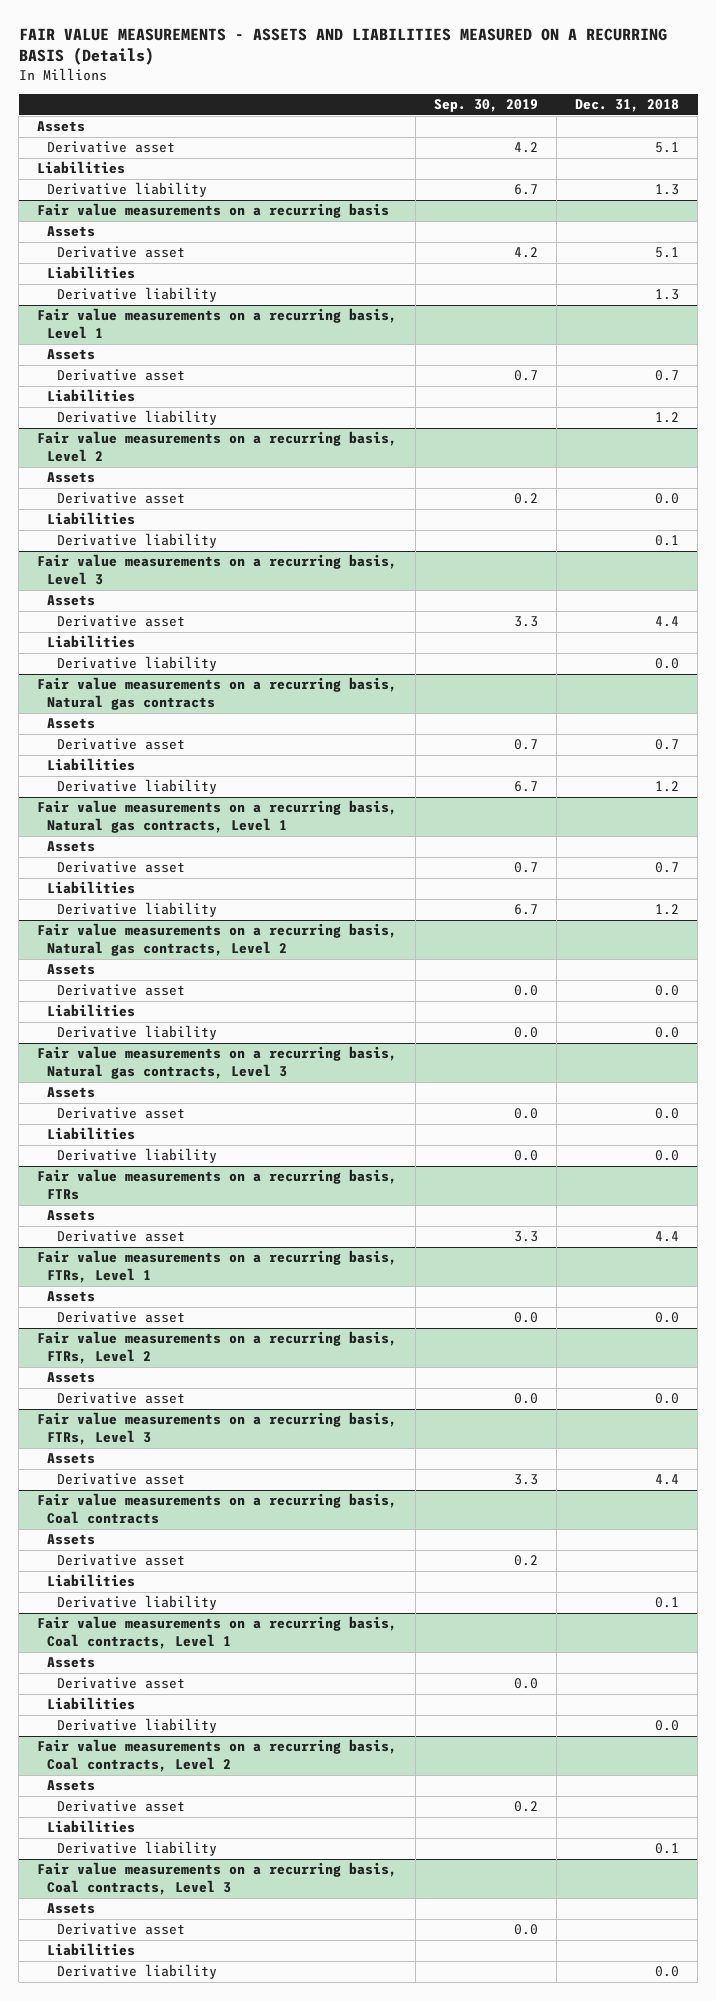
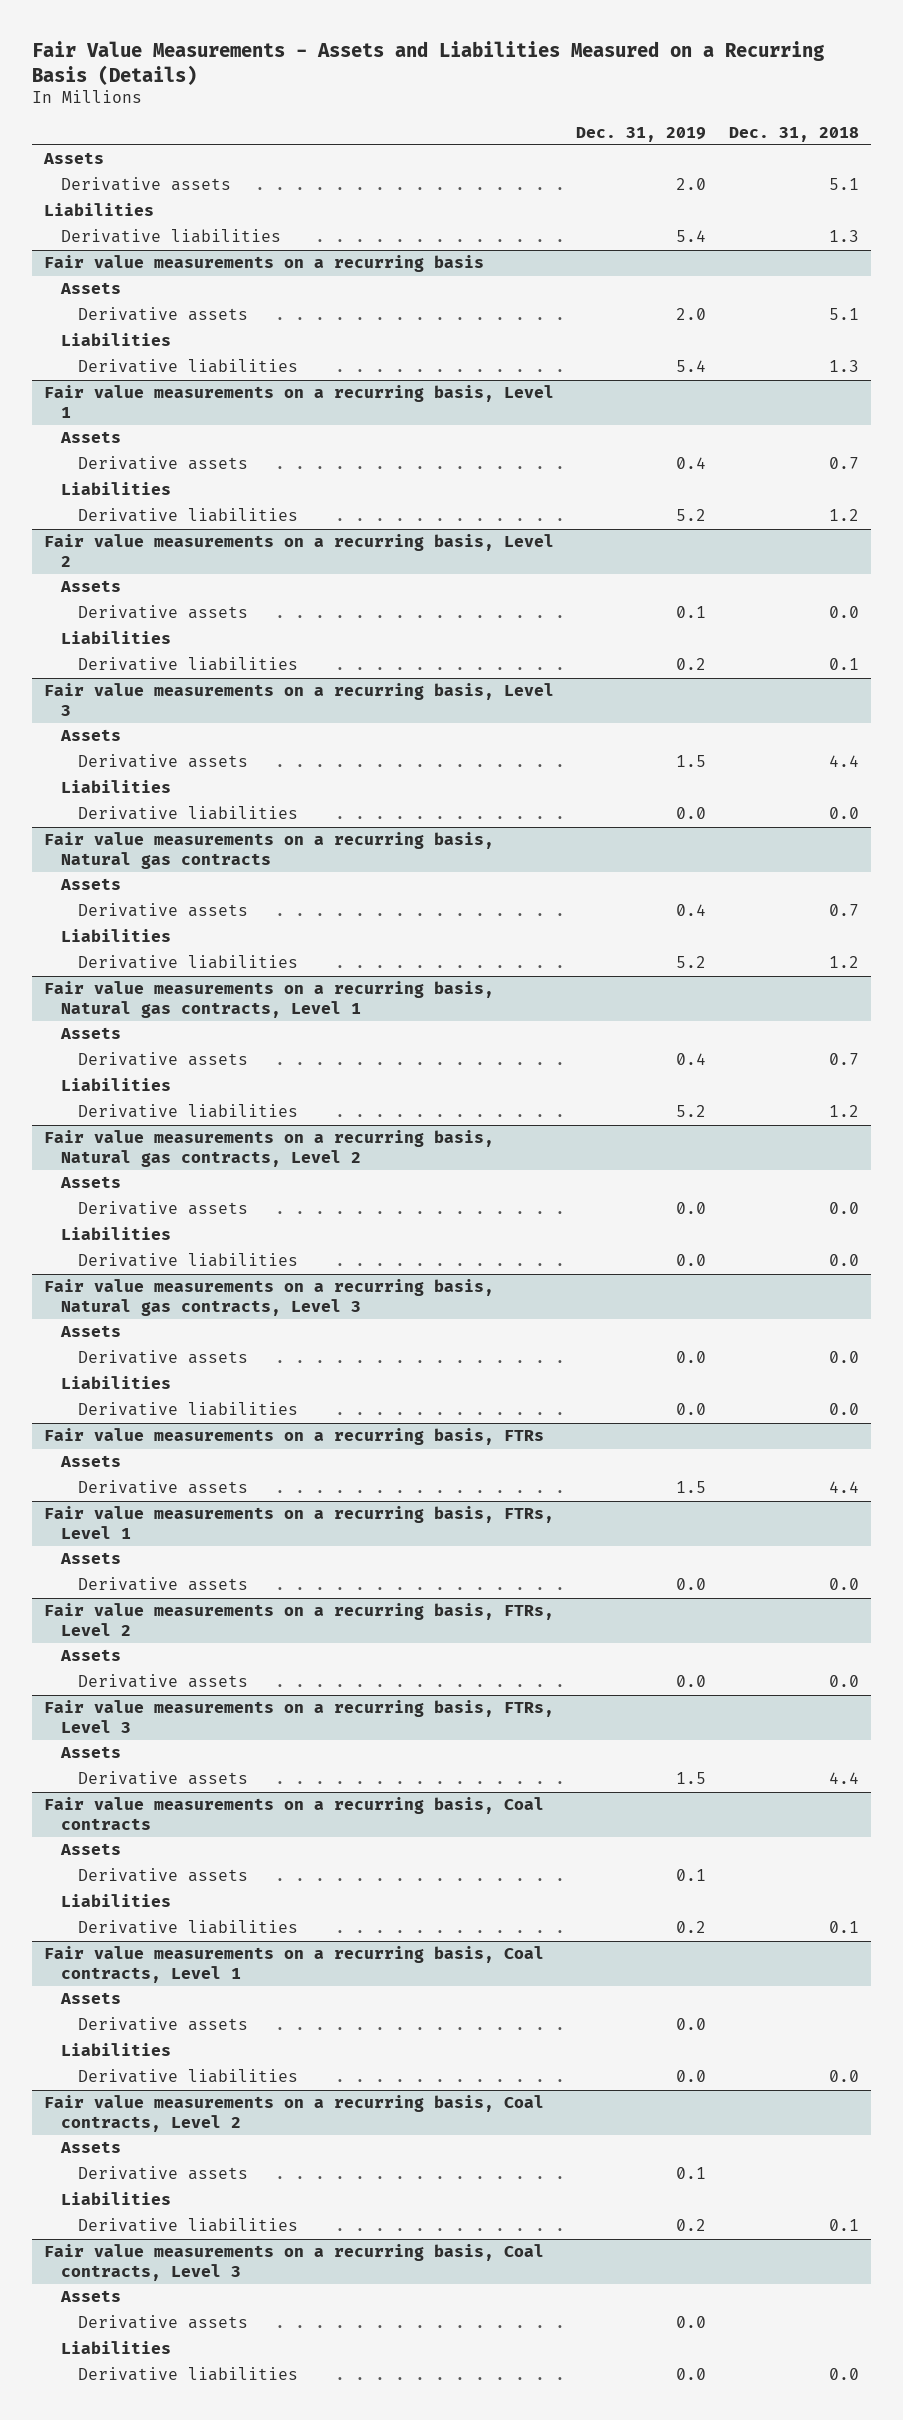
- FAIR VALUE MEASUREMENTS - ASSETS AND LIABILITIES MEASURED ON A RECURRING BASIS (Details)
+ Fair Value Measurements - Assets and Liabilities Measured on a Recurring Basis (Details)
- | Sep. 30, 2019 | Dec. 31, 2018
+ | Dec. 31, 2019 | Dec. 31, 2018
- Derivative asset | 4.2 | 5.1
+ Derivative assets | 2.0 | 5.1
- Derivative liability | 6.7 | 1.3
+ Derivative liabilities | 5.4 | 1.3
@ Fair value measurements on a recurring basis
- Derivative asset | 4.2 | 5.1
+ Derivative assets | 2.0 | 5.1
- Derivative liability | | 1.3
+ Derivative liabilities | 5.4 | 1.3
@ Fair value measurements on a recurring basis, Level 1
- Derivative asset | 0.7 | 0.7
+ Derivative assets | 0.4 | 0.7
- Derivative liability | | 1.2
+ Derivative liabilities | 5.2 | 1.2
@ Fair value measurements on a recurring basis, Level 2
- Derivative asset | 0.2 | 0.0
+ Derivative assets | 0.1 | 0.0
- Derivative liability | | 0.1
+ Derivative liabilities | 0.2 | 0.1
@ Fair value measurements on a recurring basis, Level 3
- Derivative asset | 3.3 | 4.4
+ Derivative assets | 1.5 | 4.4
- Derivative liability | | 0.0
+ Derivative liabilities | 0.0 | 0.0
@ Fair value measurements on a recurring basis, Natural gas contracts
- Derivative asset | 0.7 | 0.7
+ Derivative assets | 0.4 | 0.7
- Derivative liability | 6.7 | 1.2
+ Derivative liabilities | 5.2 | 1.2
@ Fair value measurements on a recurring basis, Natural gas contracts, Level 1
- Derivative asset | 0.7 | 0.7
+ Derivative assets | 0.4 | 0.7
- Derivative liability | 6.7 | 1.2
+ Derivative liabilities | 5.2 | 1.2
@ Fair value measurements on a recurring basis, Natural gas contracts, Level 2
- Derivative asset | 0.0 | 0.0
+ Derivative assets | 0.0 | 0.0
- Derivative liability | 0.0 | 0.0
+ Derivative liabilities | 0.0 | 0.0
@ Fair value measurements on a recurring basis, Natural gas contracts, Level 3
- Derivative asset | 0.0 | 0.0
+ Derivative assets | 0.0 | 0.0
- Derivative liability | 0.0 | 0.0
+ Derivative liabilities | 0.0 | 0.0
@ Fair value measurements on a recurring basis, FTRs
- Derivative asset | 3.3 | 4.4
+ Derivative assets | 1.5 | 4.4
@ Fair value measurements on a recurring basis, FTRs, Level 1
- Derivative asset | 0.0 | 0.0
+ Derivative assets | 0.0 | 0.0
@ Fair value measurements on a recurring basis, FTRs, Level 2
- Derivative asset | 0.0 | 0.0
+ Derivative assets | 0.0 | 0.0
@ Fair value measurements on a recurring basis, FTRs, Level 3
- Derivative asset | 3.3 | 4.4
+ Derivative assets | 1.5 | 4.4
@ Fair value measurements on a recurring basis, Coal contracts
- Derivative asset | 0.2 |
+ Derivative assets | 0.1 |
- Derivative liability | | 0.1
+ Derivative liabilities | 0.2 | 0.1
@ Fair value measurements on a recurring basis, Coal contracts, Level 1
- Derivative asset | 0.0 |
+ Derivative assets | 0.0 |
- Derivative liability | | 0.0
+ Derivative liabilities | 0.0 | 0.0
@ Fair value measurements on a recurring basis, Coal contracts, Level 2
- Derivative asset | 0.2 |
+ Derivative assets | 0.1 |
- Derivative liability | | 0.1
+ Derivative liabilities | 0.2 | 0.1
@ Fair value measurements on a recurring basis, Coal contracts, Level 3
- Derivative asset | 0.0 |
+ Derivative assets | 0.0 |
- Derivative liability | | 0.0
+ Derivative liabilities | 0.0 | 0.0

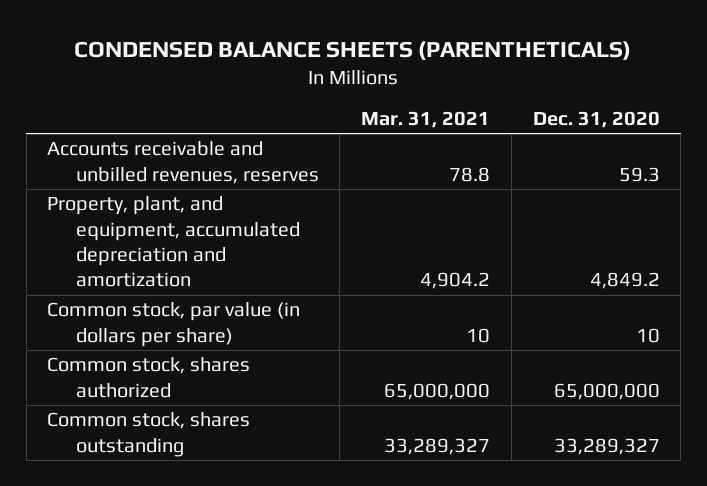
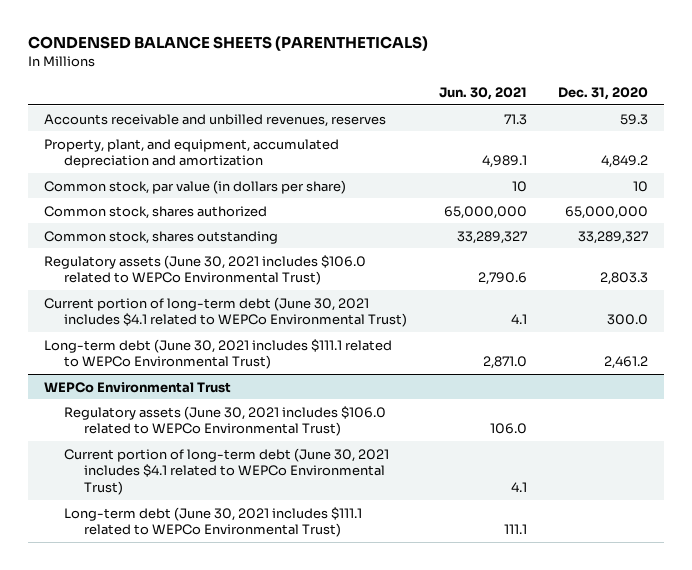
- | Mar. 31, 2021 | Dec. 31, 2020
+ | Jun. 30, 2021 | Dec. 31, 2020
+ Regulatory assets (June 30, 2021 includes $106.0 related to WEPCo Environmental Trust) | 2,790.6 | 2,803.3
+ Current portion of long-term debt (June 30, 2021 includes $4.1 related to WEPCo Environmental Trust) | 4.1 | 300.0
+ Long-term debt (June 30, 2021 includes $111.1 related to WEPCo Environmental Trust) | 2,871.0 | 2,461.2
+ WEPCo Environmental Trust
+ Regulatory assets (June 30, 2021 includes $106.0 related to WEPCo Environmental Trust) | 106.0 |
+ Current portion of long-term debt (June 30, 2021 includes $4.1 related to WEPCo Environmental Trust) | 4.1 |
+ Long-term debt (June 30, 2021 includes $111.1 related to WEPCo Environmental Trust) | 111.1 |

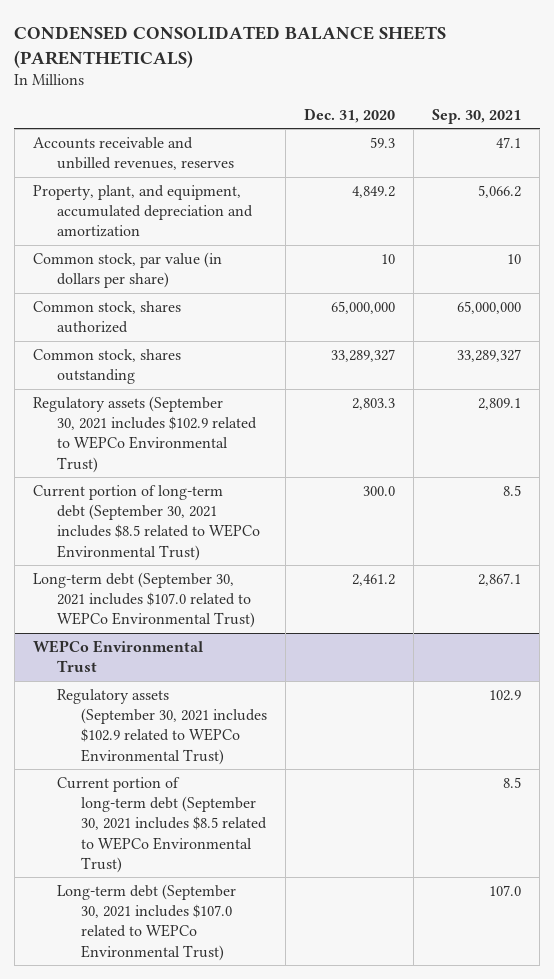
- CONDENSED BALANCE SHEETS (PARENTHETICALS)
+ CONDENSED CONSOLIDATED BALANCE SHEETS (PARENTHETICALS)
- | Jun. 30, 2021 | Dec. 31, 2020
+ | Dec. 31, 2020 | Sep. 30, 2021
- Regulatory assets (June 30, 2021 includes $106.0 related to WEPCo Environmental Trust) | 2,790.6 | 2,803.3
- Current portion of long-term debt (June 30, 2021 includes $4.1 related to WEPCo Environmental Trust) | 4.1 | 300.0
- Long-term debt (June 30, 2021 includes $111.1 related to WEPCo Environmental Trust) | 2,871.0 | 2,461.2
+ Regulatory assets (September 30, 2021 includes $102.9 related to WEPCo Environmental Trust) | 2,803.3 | 2,809.1
+ Current portion of long-term debt (September 30, 2021 includes $8.5 related to WEPCo Environmental Trust) | 300.0 | 8.5
+ Long-term debt (September 30, 2021 includes $107.0 related to WEPCo Environmental Trust) | 2,461.2 | 2,867.1
@ WEPCo Environmental Trust
- Regulatory assets (June 30, 2021 includes $106.0 related to WEPCo Environmental Trust) | 106.0 |
- Current portion of long-term debt (June 30, 2021 includes $4.1 related to WEPCo Environmental Trust) | 4.1 |
- Long-term debt (June 30, 2021 includes $111.1 related to WEPCo Environmental Trust) | 111.1 |
+ Regulatory assets (September 30, 2021 includes $102.9 related to WEPCo Environmental Trust) | | 102.9
+ Current portion of long-term debt (September 30, 2021 includes $8.5 related to WEPCo Environmental Trust) | | 8.5
+ Long-term debt (September 30, 2021 includes $107.0 related to WEPCo Environmental Trust) | | 107.0

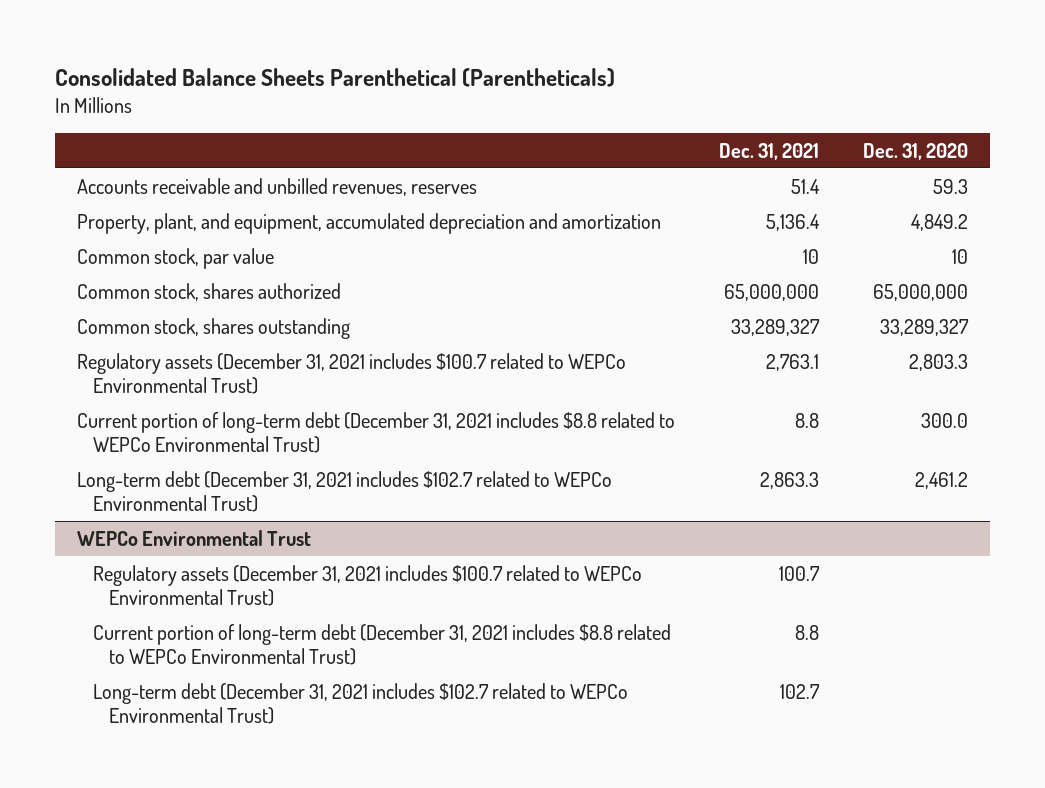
- CONDENSED CONSOLIDATED BALANCE SHEETS (PARENTHETICALS)
+ Consolidated Balance Sheets Parenthetical (Parentheticals)
- | Dec. 31, 2020 | Sep. 30, 2021
+ | Dec. 31, 2021 | Dec. 31, 2020
- Common stock, par value (in dollars per share) | 10 | 10
+ Common stock, par value | 10 | 10
- Regulatory assets (September 30, 2021 includes $102.9 related to WEPCo Environmental Trust) | 2,803.3 | 2,809.1
- Current portion of long-term debt (September 30, 2021 includes $8.5 related to WEPCo Environmental Trust) | 300.0 | 8.5
- Long-term debt (September 30, 2021 includes $107.0 related to WEPCo Environmental Trust) | 2,461.2 | 2,867.1
+ Regulatory assets (December 31, 2021 includes $100.7 related to WEPCo Environmental Trust) | 2,763.1 | 2,803.3
+ Current portion of long-term debt (December 31, 2021 includes $8.8 related to WEPCo Environmental Trust) | 8.8 | 300.0
+ Long-term debt (December 31, 2021 includes $102.7 related to WEPCo Environmental Trust) | 2,863.3 | 2,461.2
@ WEPCo Environmental Trust
- Regulatory assets (September 30, 2021 includes $102.9 related to WEPCo Environmental Trust) | | 102.9
- Current portion of long-term debt (September 30, 2021 includes $8.5 related to WEPCo Environmental Trust) | | 8.5
- Long-term debt (September 30, 2021 includes $107.0 related to WEPCo Environmental Trust) | | 107.0
+ Regulatory assets (December 31, 2021 includes $100.7 related to WEPCo Environmental Trust) | 100.7 |
+ Current portion of long-term debt (December 31, 2021 includes $8.8 related to WEPCo Environmental Trust) | 8.8 |
+ Long-term debt (December 31, 2021 includes $102.7 related to WEPCo Environmental Trust) | 102.7 |

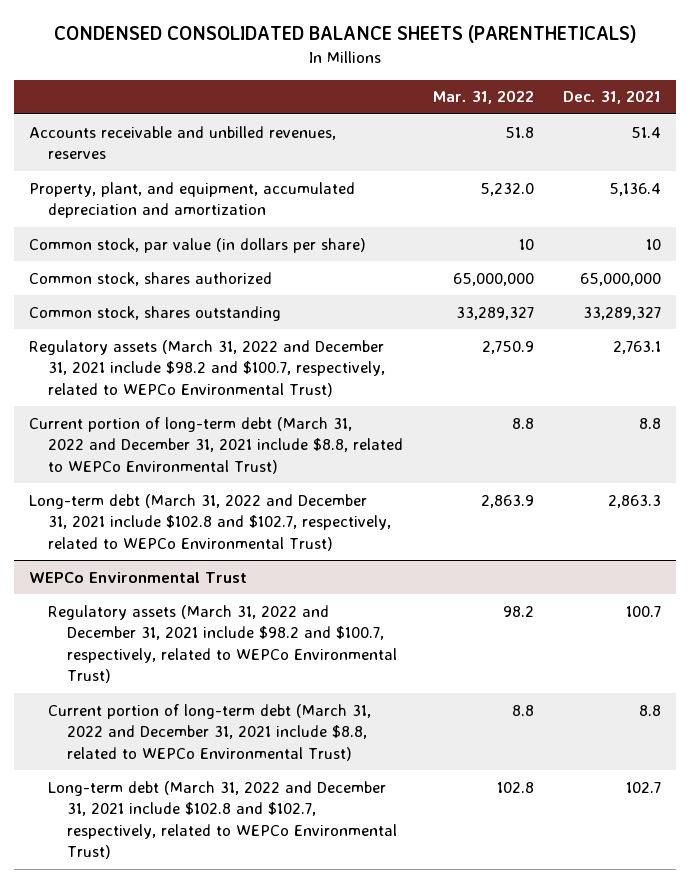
- Consolidated Balance Sheets Parenthetical (Parentheticals)
+ CONDENSED CONSOLIDATED BALANCE SHEETS (PARENTHETICALS)
- | Dec. 31, 2021 | Dec. 31, 2020
+ | Mar. 31, 2022 | Dec. 31, 2021
- Common stock, par value | 10 | 10
+ Common stock, par value (in dollars per share) | 10 | 10
- Regulatory assets (December 31, 2021 includes $100.7 related to WEPCo Environmental Trust) | 2,763.1 | 2,803.3
- Current portion of long-term debt (December 31, 2021 includes $8.8 related to WEPCo Environmental Trust) | 8.8 | 300.0
- Long-term debt (December 31, 2021 includes $102.7 related to WEPCo Environmental Trust) | 2,863.3 | 2,461.2
+ Regulatory assets (March 31, 2022 and December 31, 2021 include $98.2 and $100.7, respectively, related to WEPCo Environmental Trust) | 2,750.9 | 2,763.1
+ Current portion of long-term debt (March 31, 2022 and December 31, 2021 include $8.8, related to WEPCo Environmental Trust) | 8.8 | 8.8
+ Long-term debt (March 31, 2022 and December 31, 2021 include $102.8 and $102.7, respectively, related to WEPCo Environmental Trust) | 2,863.9 | 2,863.3
@ WEPCo Environmental Trust
- Regulatory assets (December 31, 2021 includes $100.7 related to WEPCo Environmental Trust) | 100.7 |
- Current portion of long-term debt (December 31, 2021 includes $8.8 related to WEPCo Environmental Trust) | 8.8 |
- Long-term debt (December 31, 2021 includes $102.7 related to WEPCo Environmental Trust) | 102.7 |
+ Regulatory assets (March 31, 2022 and December 31, 2021 include $98.2 and $100.7, respectively, related to WEPCo Environmental Trust) | 98.2 | 100.7
+ Current portion of long-term debt (March 31, 2022 and December 31, 2021 include $8.8, related to WEPCo Environmental Trust) | 8.8 | 8.8
+ Long-term debt (March 31, 2022 and December 31, 2021 include $102.8 and $102.7, respectively, related to WEPCo Environmental Trust) | 102.8 | 102.7

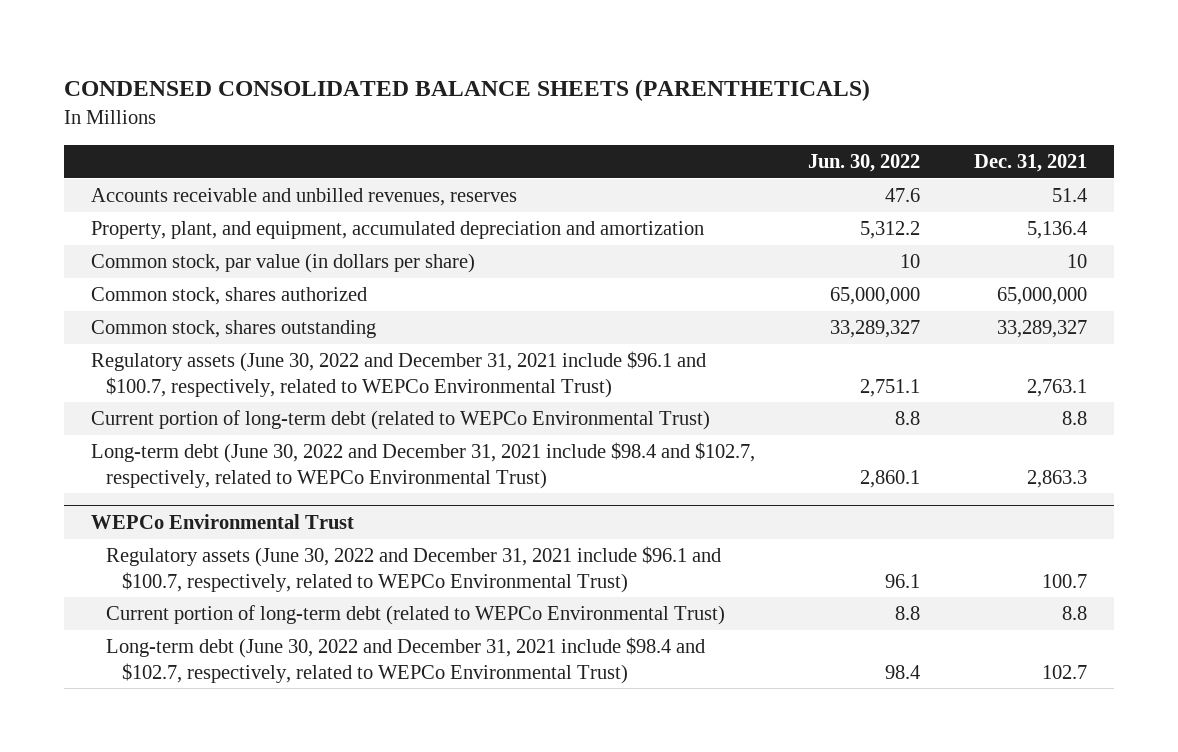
- | Mar. 31, 2022 | Dec. 31, 2021
+ | Jun. 30, 2022 | Dec. 31, 2021
- Regulatory assets (March 31, 2022 and December 31, 2021 include $98.2 and $100.7, respectively, related to WEPCo Environmental Trust) | 2,750.9 | 2,763.1
- Current portion of long-term debt (March 31, 2022 and December 31, 2021 include $8.8, related to WEPCo Environmental Trust) | 8.8 | 8.8
- Long-term debt (March 31, 2022 and December 31, 2021 include $102.8 and $102.7, respectively, related to WEPCo Environmental Trust) | 2,863.9 | 2,863.3
+ Regulatory assets (June 30, 2022 and December 31, 2021 include $96.1 and $100.7, respectively, related to WEPCo Environmental Trust) | 2,751.1 | 2,763.1
+ Current portion of long-term debt (related to WEPCo Environmental Trust) | 8.8 | 8.8
+ Long-term debt (June 30, 2022 and December 31, 2021 include $98.4 and $102.7, respectively, related to WEPCo Environmental Trust) | 2,860.1 | 2,863.3
@ WEPCo Environmental Trust
- Regulatory assets (March 31, 2022 and December 31, 2021 include $98.2 and $100.7, respectively, related to WEPCo Environmental Trust) | 98.2 | 100.7
- Current portion of long-term debt (March 31, 2022 and December 31, 2021 include $8.8, related to WEPCo Environmental Trust) | 8.8 | 8.8
- Long-term debt (March 31, 2022 and December 31, 2021 include $102.8 and $102.7, respectively, related to WEPCo Environmental Trust) | 102.8 | 102.7
+ Regulatory assets (June 30, 2022 and December 31, 2021 include $96.1 and $100.7, respectively, related to WEPCo Environmental Trust) | 96.1 | 100.7
+ Current portion of long-term debt (related to WEPCo Environmental Trust) | 8.8 | 8.8
+ Long-term debt (June 30, 2022 and December 31, 2021 include $98.4 and $102.7, respectively, related to WEPCo Environmental Trust) | 98.4 | 102.7

